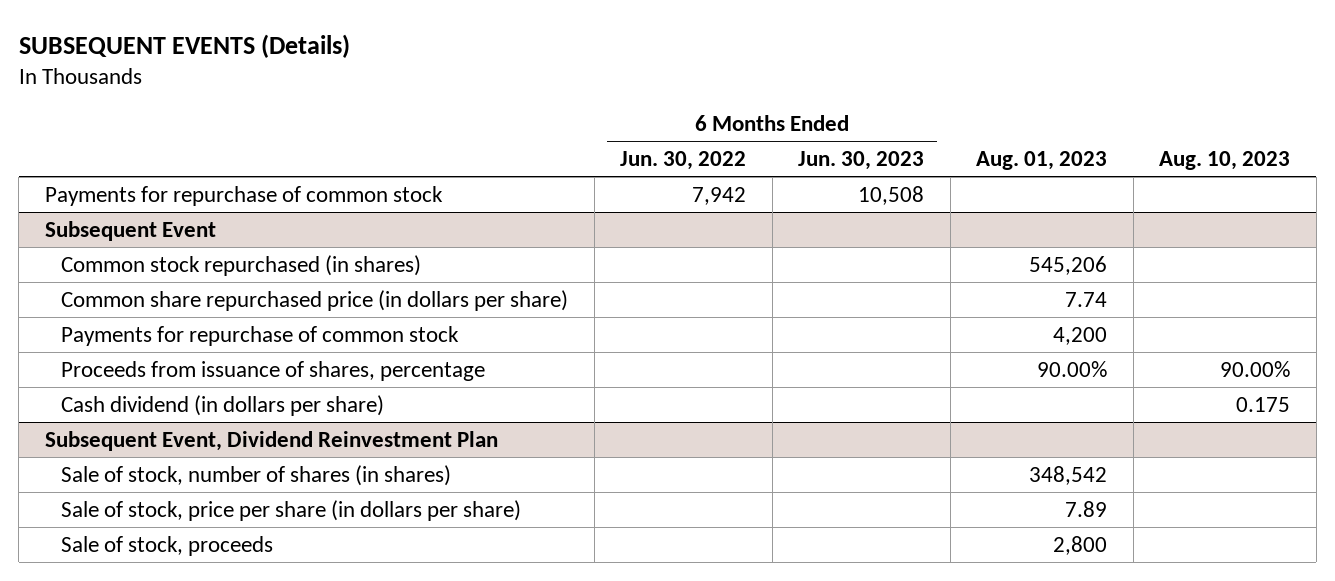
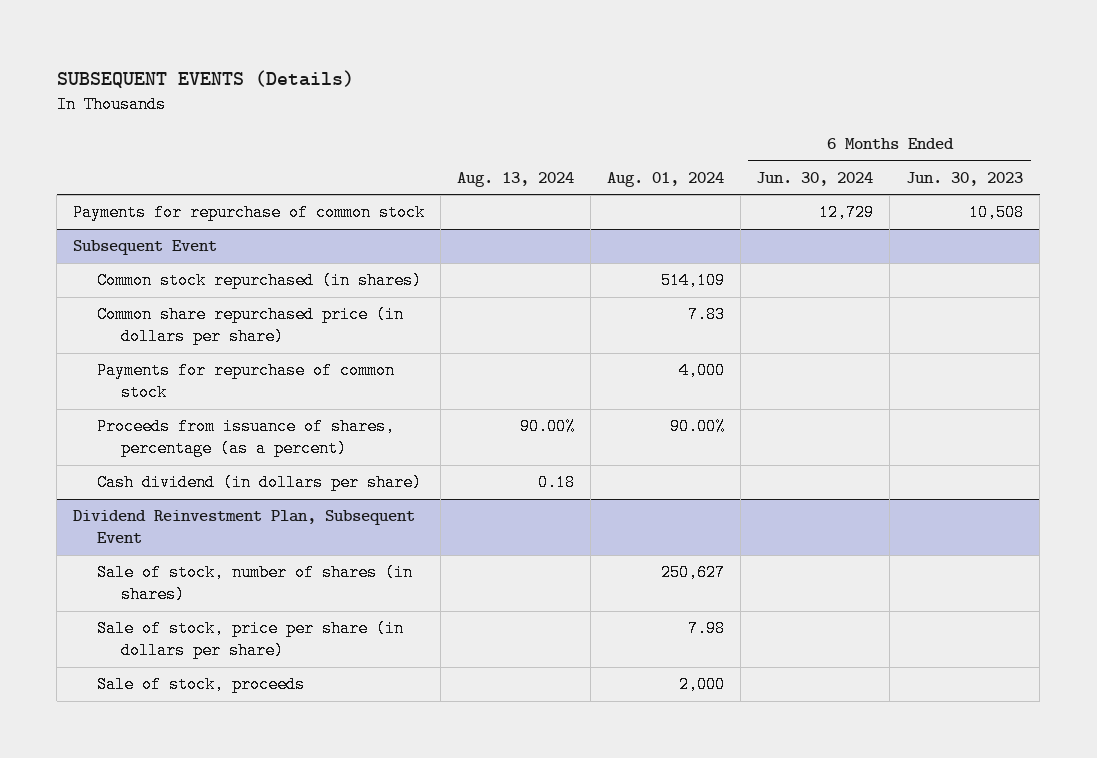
- | 6 Months Ended Jun. 30, 2022 | 6 Months Ended Jun. 30, 2023 | Aug. 01, 2023 | Aug. 10, 2023
+ | Aug. 13, 2024 | Aug. 01, 2024 | 6 Months Ended Jun. 30, 2024 | 6 Months Ended Jun. 30, 2023
@ Subsequent Event
- Proceeds from issuance of shares, percentage | | | 90.00% | 90.00%
+ Proceeds from issuance of shares, percentage (as a percent) | 90.00% | 90.00% | |
- Subsequent Event, Dividend Reinvestment Plan
+ Dividend Reinvestment Plan, Subsequent Event

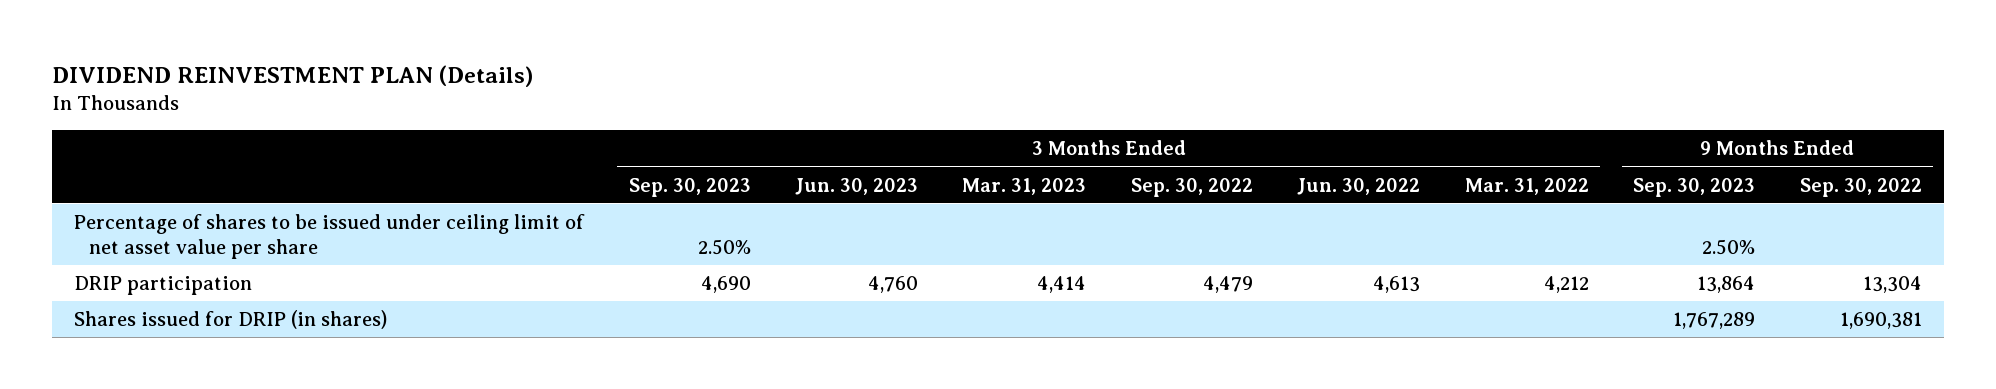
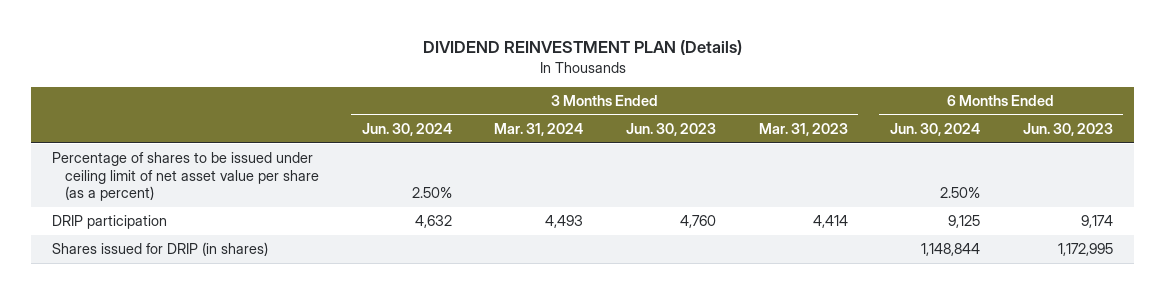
- | 3 Months Ended Sep. 30, 2023 | 3 Months Ended Jun. 30, 2023 | 3 Months Ended Mar. 31, 2023 | 3 Months Ended Sep. 30, 2022 | 3 Months Ended Jun. 30, 2022 | 3 Months Ended Mar. 31, 2022 | 9 Months Ended Sep. 30, 2023 | 9 Months Ended Sep. 30, 2022
+ | 3 Months Ended Jun. 30, 2024 | 3 Months Ended Mar. 31, 2024 | 3 Months Ended Jun. 30, 2023 | 3 Months Ended Mar. 31, 2023 | 6 Months Ended Jun. 30, 2024 | 6 Months Ended Jun. 30, 2023
- Percentage of shares to be issued under ceiling limit of net asset value per share | 2.50% | | | | | | 2.50% |
+ Percentage of shares to be issued under ceiling limit of net asset value per share (as a percent) | 2.50% | | | | 2.50% |

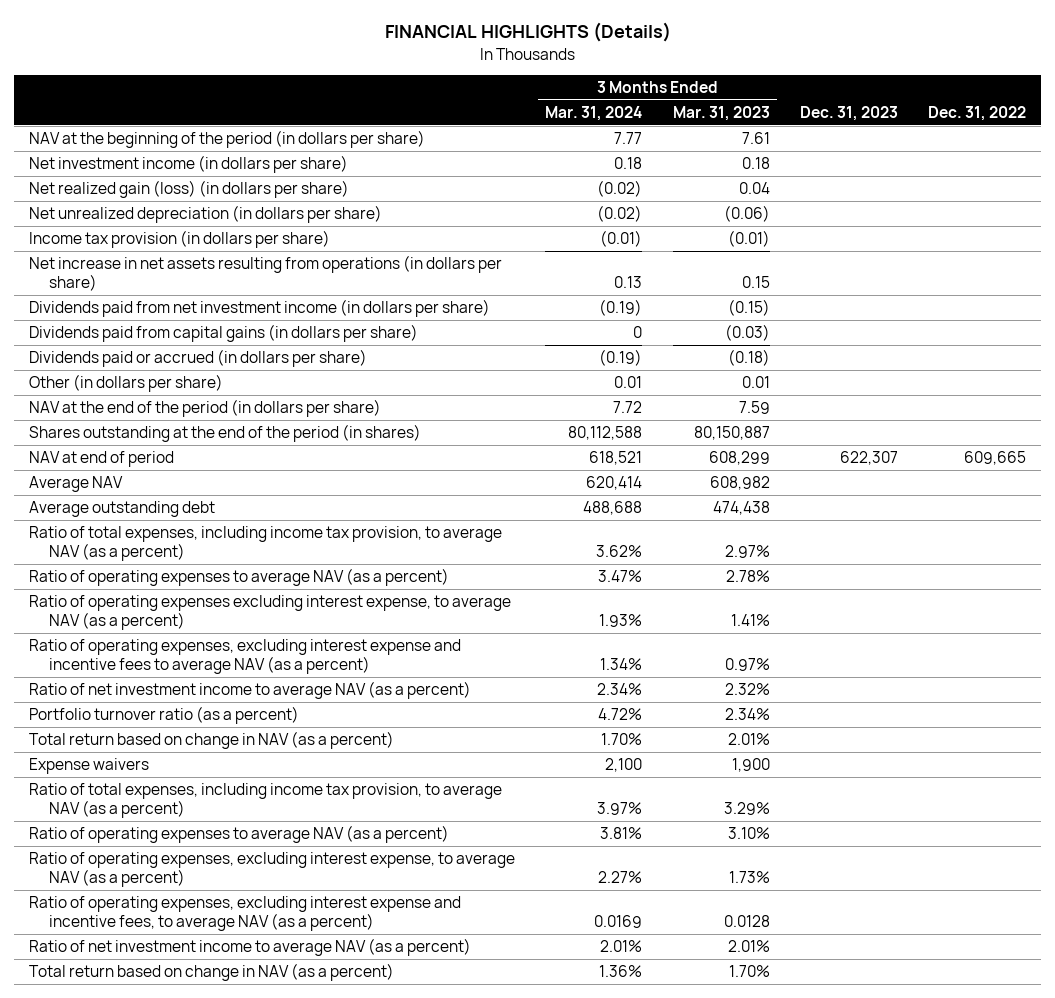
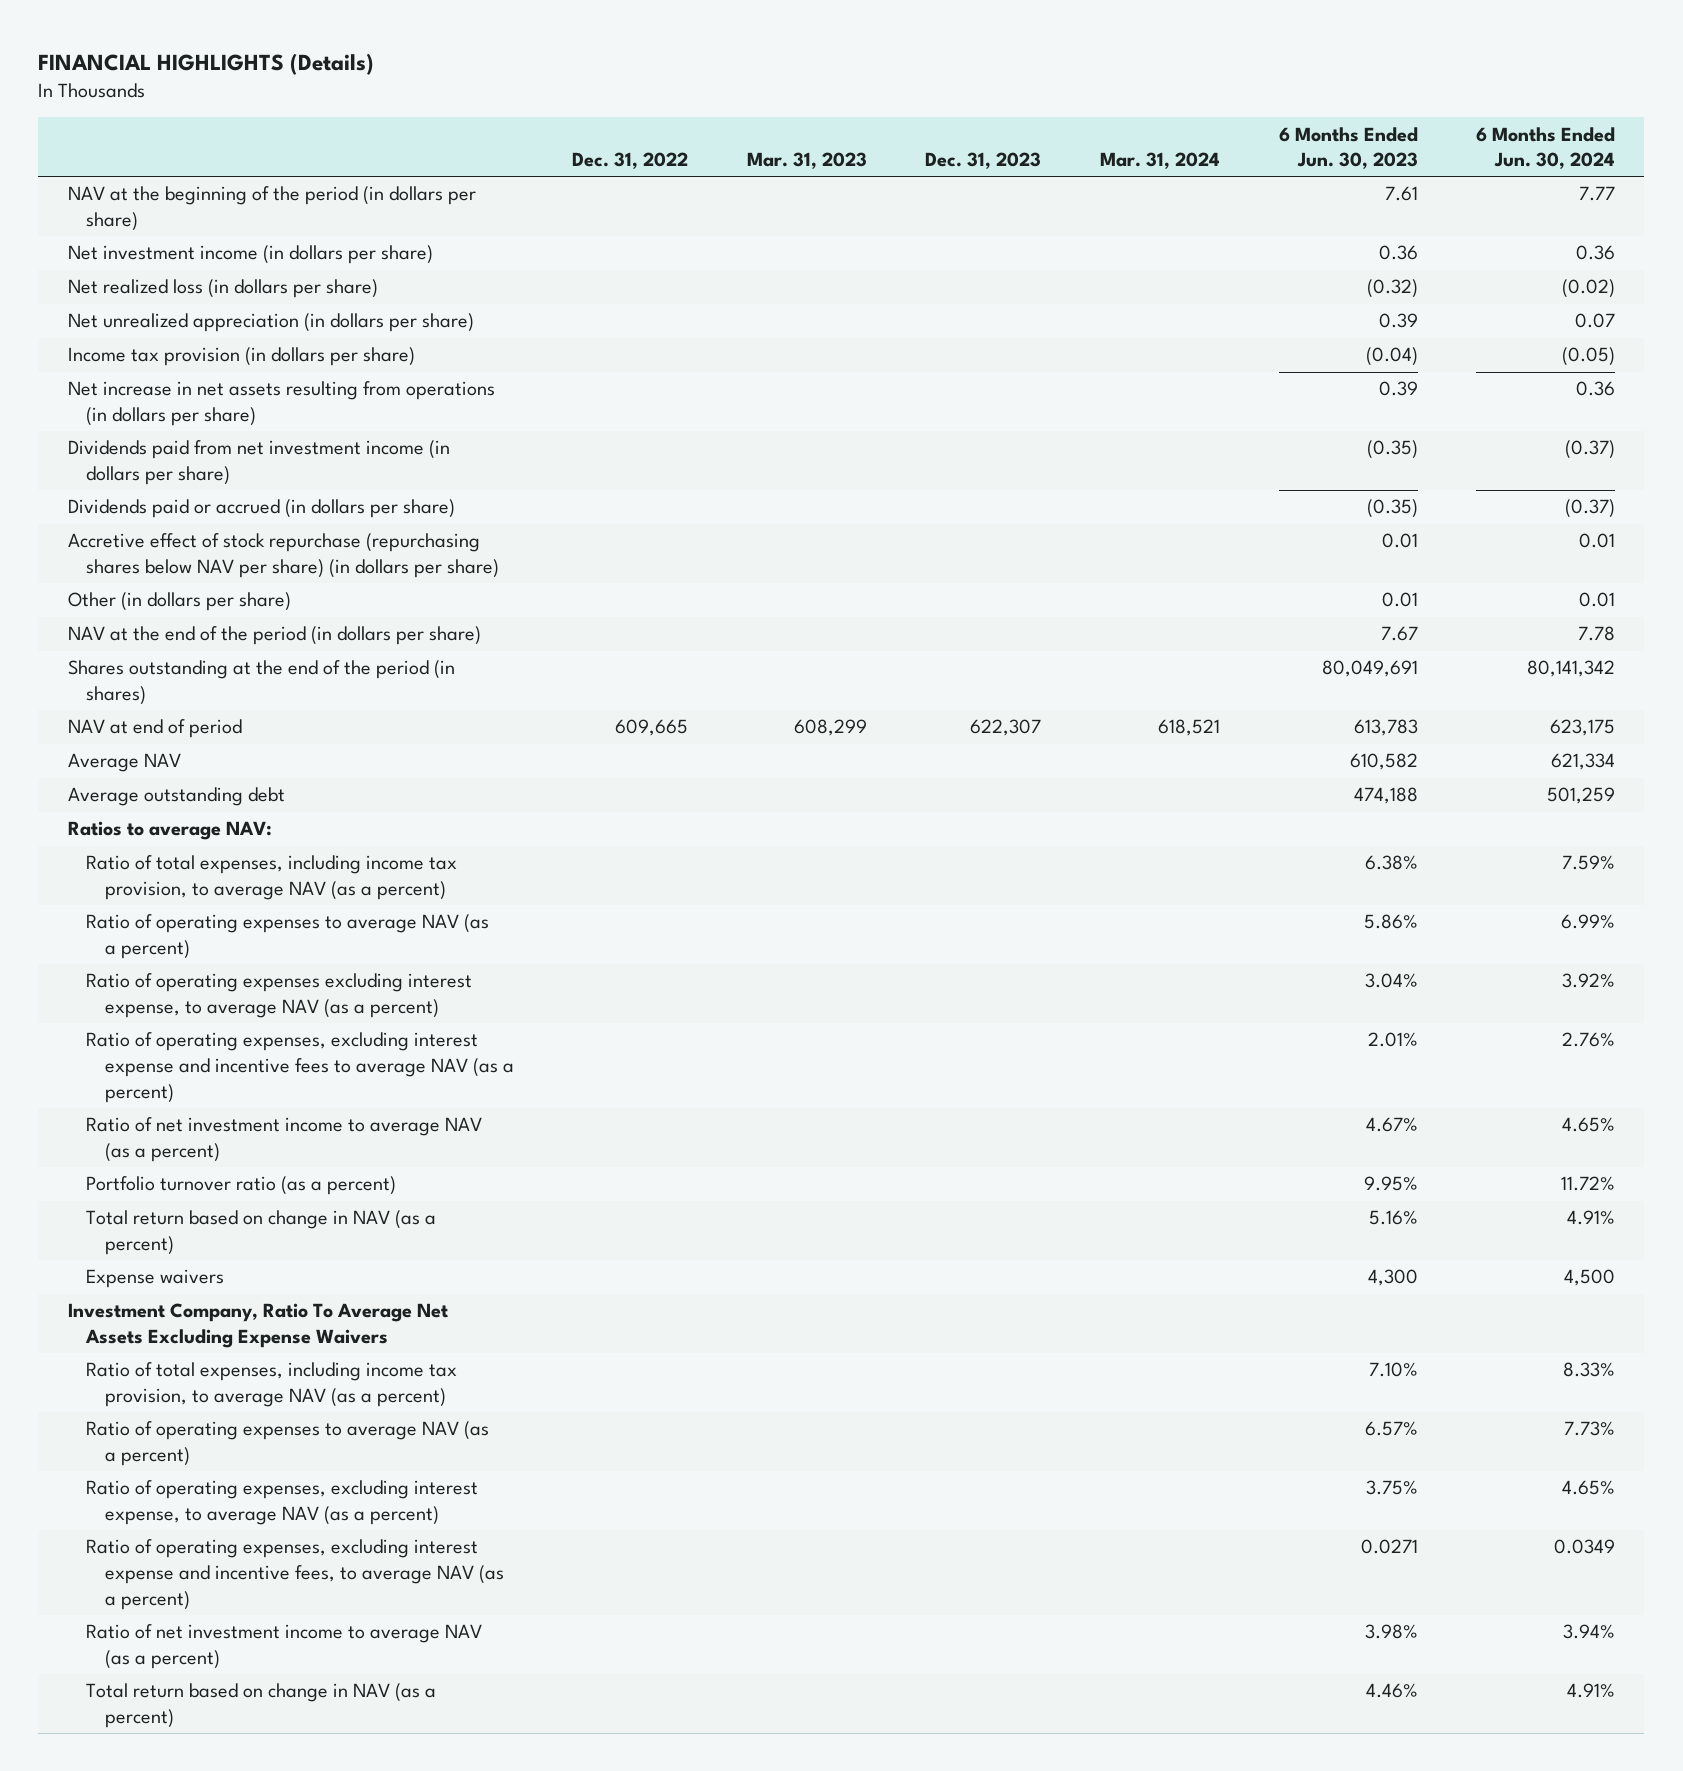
- | 3 Months Ended Mar. 31, 2024 | 3 Months Ended Mar. 31, 2023 | Dec. 31, 2023 | Dec. 31, 2022
+ | Dec. 31, 2022 | Mar. 31, 2023 | Dec. 31, 2023 | Mar. 31, 2024 | 6 Months Ended Jun. 30, 2023 | 6 Months Ended Jun. 30, 2024
- Net realized gain (loss) (in dollars per share) | (0.02) | 0.04 | |
- Net unrealized depreciation (in dollars per share) | (0.02) | (0.06) | |
+ Net realized loss (in dollars per share) | | | | | (0.32) | (0.02)
+ Net unrealized appreciation (in dollars per share) | | | | | 0.39 | 0.07
- Dividends paid from capital gains (in dollars per share) | 0 | (0.03) | |
+ Accretive effect of stock repurchase (repurchasing shares below NAV per share) (in dollars per share) | | | | | 0.01 | 0.01
+ Ratios to average NAV:
+ Investment Company, Ratio To Average Net Assets Excluding Expense Waivers

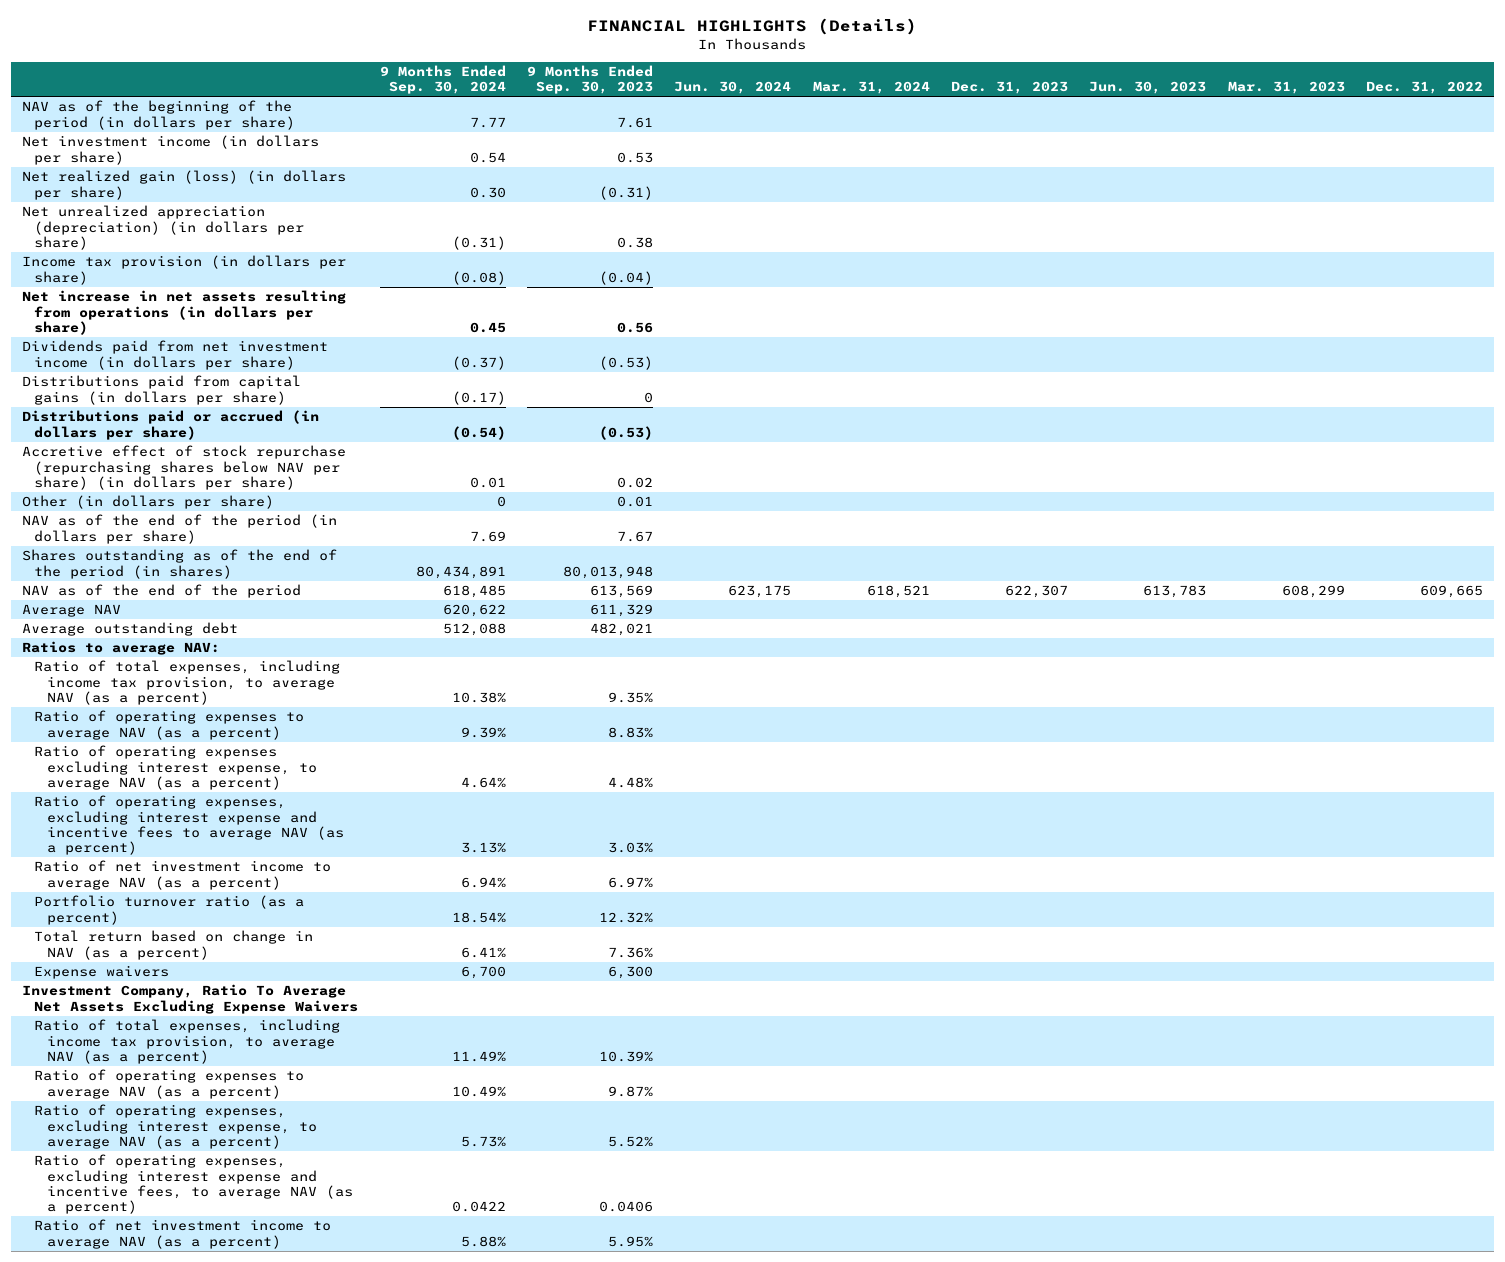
- | Dec. 31, 2022 | Mar. 31, 2023 | Dec. 31, 2023 | Mar. 31, 2024 | 6 Months Ended Jun. 30, 2023 | 6 Months Ended Jun. 30, 2024
+ | 9 Months Ended Sep. 30, 2024 | 9 Months Ended Sep. 30, 2023 | Jun. 30, 2024 | Mar. 31, 2024 | Dec. 31, 2023 | Jun. 30, 2023 | Mar. 31, 2023 | Dec. 31, 2022
- NAV at the beginning of the period (in dollars per share) | | | | | 7.61 | 7.77
+ NAV as of the beginning of the period (in dollars per share) | 7.77 | 7.61 | | | | | |
- Net realized loss (in dollars per share) | | | | | (0.32) | (0.02)
- Net unrealized appreciation (in dollars per share) | | | | | 0.39 | 0.07
+ Net realized gain (loss) (in dollars per share) | 0.30 | (0.31) | | | | | |
+ Net unrealized appreciation (depreciation) (in dollars per share) | (0.31) | 0.38 | | | | | |
- Dividends paid or accrued (in dollars per share) | | | | | (0.35) | (0.37)
+ Distributions paid from capital gains (in dollars per share) | (0.17) | 0 | | | | | |
+ Distributions paid or accrued (in dollars per share) | (0.54) | (0.53) | | | | | |
- NAV at the end of the period (in dollars per share) | | | | | 7.67 | 7.78
- Shares outstanding at the end of the period (in shares) | | | | | 80,049,691 | 80,141,342
- NAV at end of period | 609,665 | 608,299 | 622,307 | 618,521 | 613,783 | 623,175
+ NAV as of the end of the period (in dollars per share) | 7.69 | 7.67 | | | | | |
+ Shares outstanding as of the end of the period (in shares) | 80,434,891 | 80,013,948 | | | | | |
+ NAV as of the end of the period | 618,485 | 613,569 | 623,175 | 618,521 | 622,307 | 613,783 | 608,299 | 609,665
- Total return based on change in NAV (as a percent) | | | | | 4.46% | 4.91%

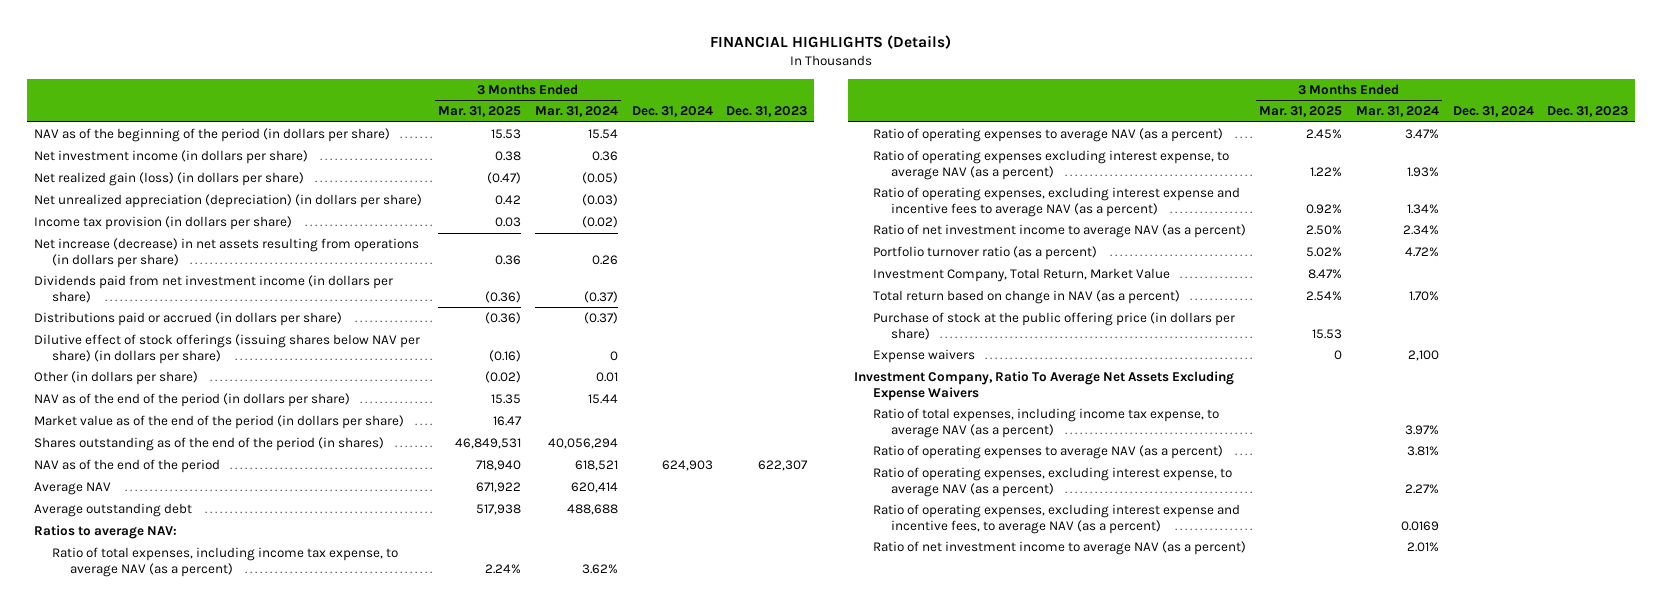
- | 9 Months Ended Sep. 30, 2024 | 9 Months Ended Sep. 30, 2023 | Jun. 30, 2024 | Mar. 31, 2024 | Dec. 31, 2023 | Jun. 30, 2023 | Mar. 31, 2023 | Dec. 31, 2022
+ | 3 Months Ended Mar. 31, 2025 | 3 Months Ended Mar. 31, 2024 | Dec. 31, 2024 | Dec. 31, 2023
- Net increase in net assets resulting from operations (in dollars per share) | 0.45 | 0.56 | | | | | |
+ Net increase (decrease) in net assets resulting from operations (in dollars per share) | 0.36 | 0.26 | |
- Distributions paid from capital gains (in dollars per share) | (0.17) | 0 | | | | | |
- Accretive effect of stock repurchase (repurchasing shares below NAV per share) (in dollars per share) | 0.01 | 0.02 | | | | | |
+ Dilutive effect of stock offerings (issuing shares below NAV per share) (in dollars per share) | (0.16) | 0 | |
+ Market value as of the end of the period (in dollars per share) | 16.47 | | |
- Ratio of total expenses, including income tax provision, to average NAV (as a percent) | 10.38% | 9.35% | | | | | |
+ Ratio of total expenses, including income tax expense, to average NAV (as a percent) | 2.24% | 3.62% | |
+ Investment Company, Total Return, Market Value | 8.47% | | |
+ Purchase of stock at the public offering price (in dollars per share) | 15.53 | | |
- Ratio of total expenses, including income tax provision, to average NAV (as a percent) | 11.49% | 10.39% | | | | | |
+ Ratio of total expenses, including income tax expense, to average NAV (as a percent) | | 3.97% | |

